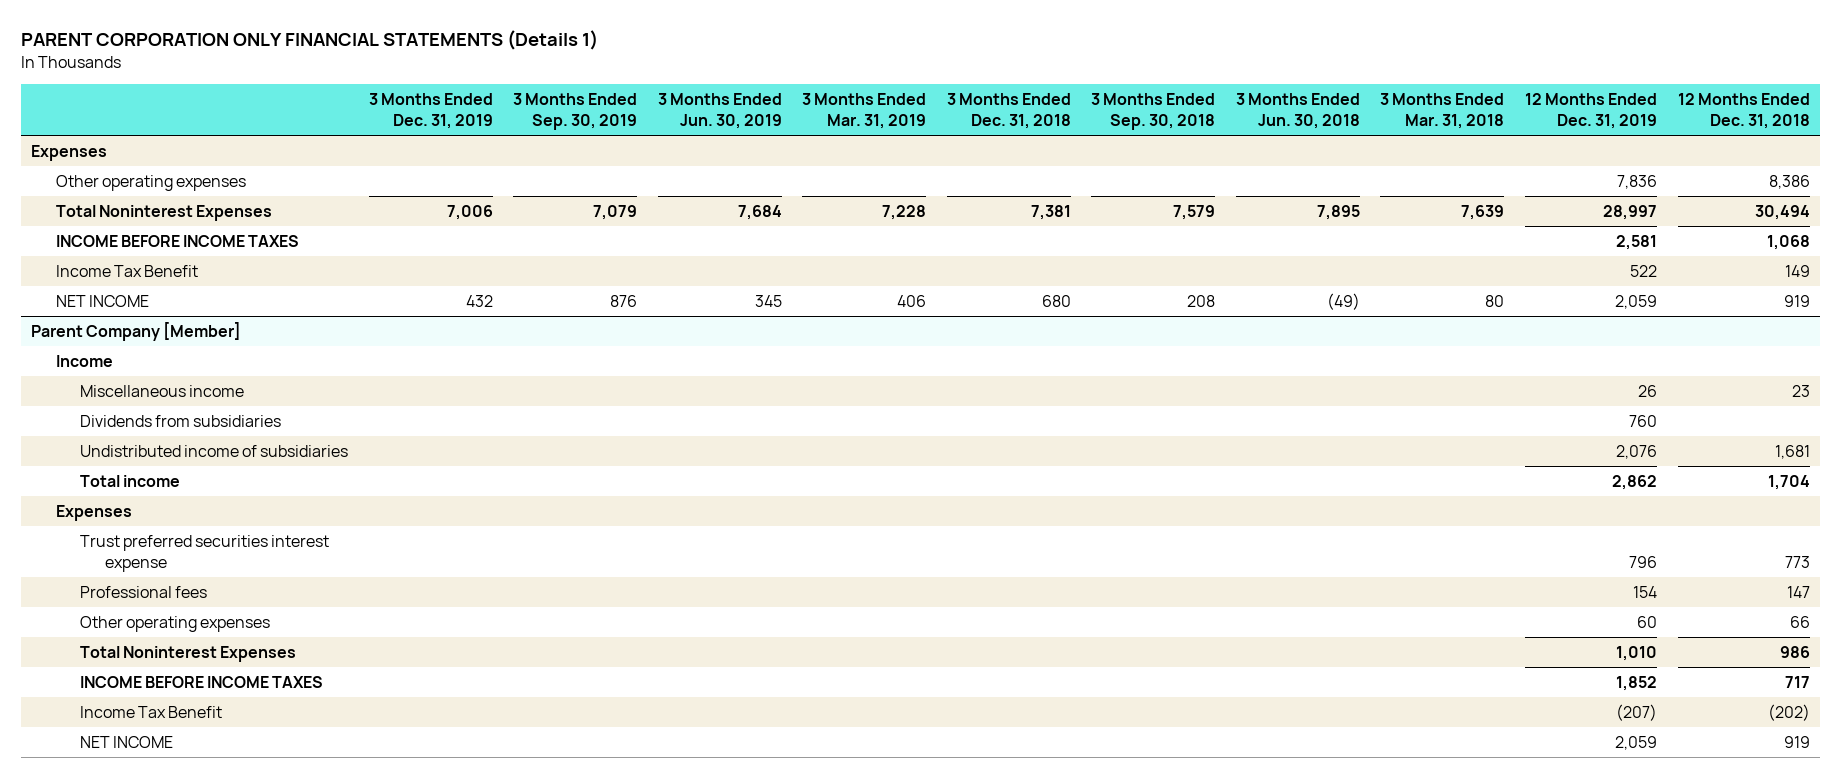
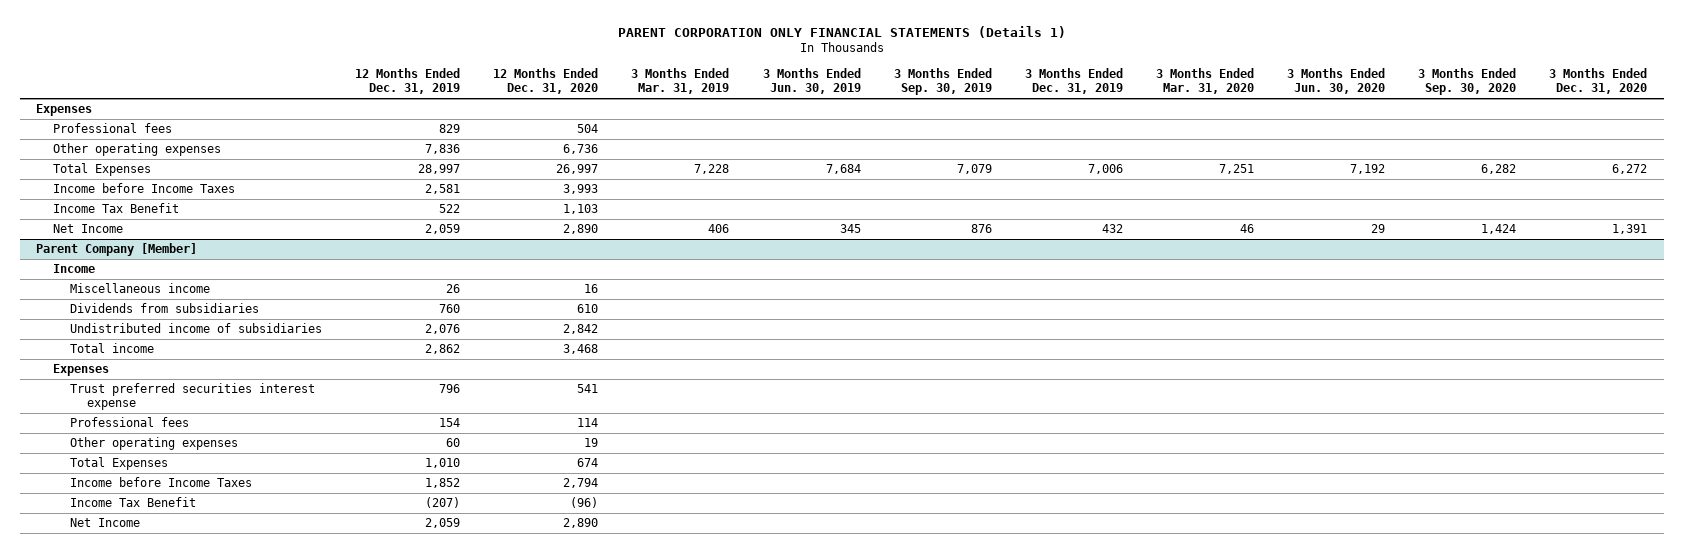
- | 3 Months Ended Dec. 31, 2019 | 3 Months Ended Sep. 30, 2019 | 3 Months Ended Jun. 30, 2019 | 3 Months Ended Mar. 31, 2019 | 3 Months Ended Dec. 31, 2018 | 3 Months Ended Sep. 30, 2018 | 3 Months Ended Jun. 30, 2018 | 3 Months Ended Mar. 31, 2018 | 12 Months Ended Dec. 31, 2019 | 12 Months Ended Dec. 31, 2018
+ | 12 Months Ended Dec. 31, 2019 | 12 Months Ended Dec. 31, 2020 | 3 Months Ended Mar. 31, 2019 | 3 Months Ended Jun. 30, 2019 | 3 Months Ended Sep. 30, 2019 | 3 Months Ended Dec. 31, 2019 | 3 Months Ended Mar. 31, 2020 | 3 Months Ended Jun. 30, 2020 | 3 Months Ended Sep. 30, 2020 | 3 Months Ended Dec. 31, 2020
+ Professional fees | 829 | 504 | | | | | | | |
- Total Noninterest Expenses | 7,006 | 7,079 | 7,684 | 7,228 | 7,381 | 7,579 | 7,895 | 7,639 | 28,997 | 30,494
- INCOME BEFORE INCOME TAXES | | | | | | | | | 2,581 | 1,068
+ Total Expenses | 28,997 | 26,997 | 7,228 | 7,684 | 7,079 | 7,006 | 7,251 | 7,192 | 6,282 | 6,272
+ Income before Income Taxes | 2,581 | 3,993 | | | | | | | |
- NET INCOME | 432 | 876 | 345 | 406 | 680 | 208 | (49) | 80 | 2,059 | 919
+ Net Income | 2,059 | 2,890 | 406 | 345 | 876 | 432 | 46 | 29 | 1,424 | 1,391
@ Parent Company [Member]
- Total Noninterest Expenses | | | | | | | | | 1,010 | 986
- INCOME BEFORE INCOME TAXES | | | | | | | | | 1,852 | 717
+ Total Expenses | 1,010 | 674 | | | | | | | |
+ Income before Income Taxes | 1,852 | 2,794 | | | | | | | |
- NET INCOME | | | | | | | | | 2,059 | 919
+ Net Income | 2,059 | 2,890 | | | | | | | |

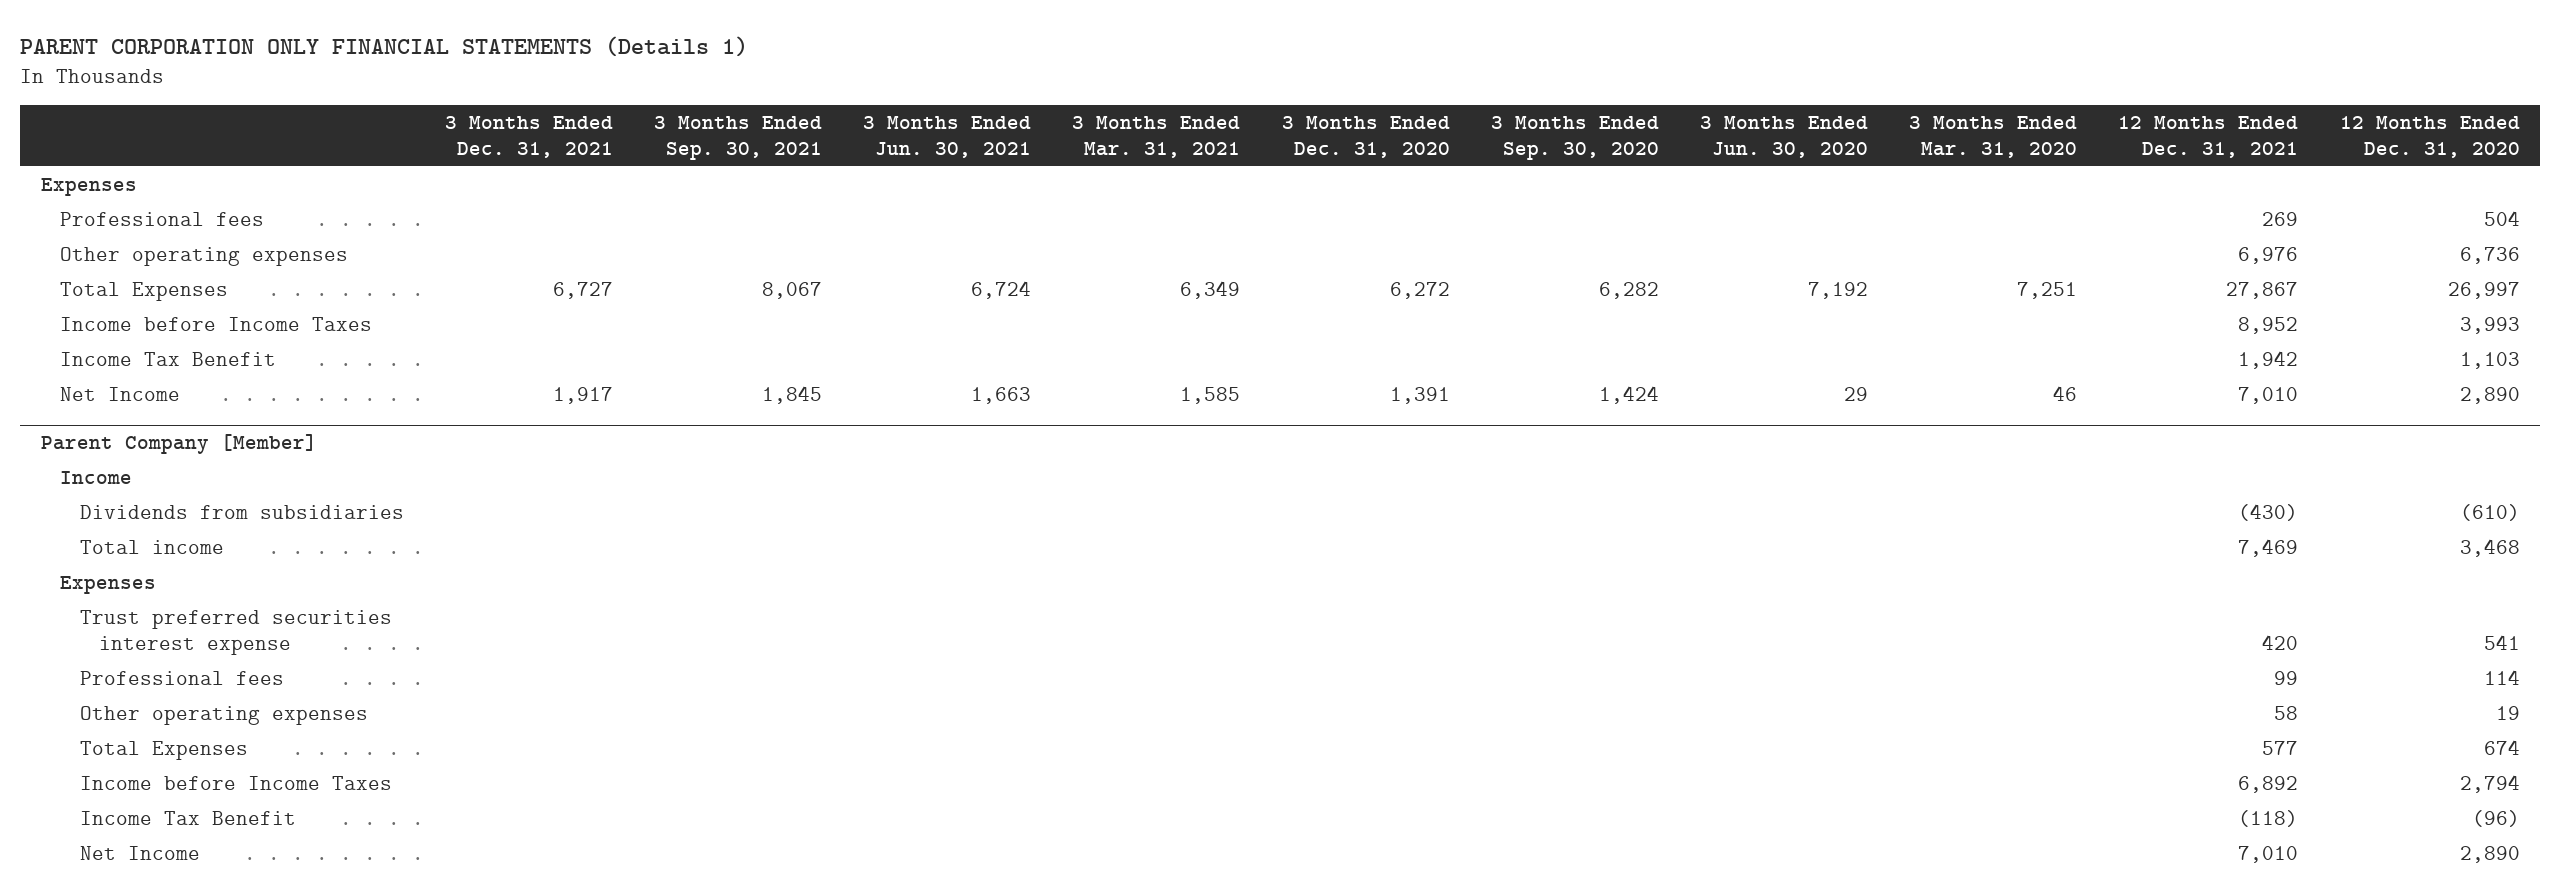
- | 12 Months Ended Dec. 31, 2019 | 12 Months Ended Dec. 31, 2020 | 3 Months Ended Mar. 31, 2019 | 3 Months Ended Jun. 30, 2019 | 3 Months Ended Sep. 30, 2019 | 3 Months Ended Dec. 31, 2019 | 3 Months Ended Mar. 31, 2020 | 3 Months Ended Jun. 30, 2020 | 3 Months Ended Sep. 30, 2020 | 3 Months Ended Dec. 31, 2020
+ | 3 Months Ended Dec. 31, 2021 | 3 Months Ended Sep. 30, 2021 | 3 Months Ended Jun. 30, 2021 | 3 Months Ended Mar. 31, 2021 | 3 Months Ended Dec. 31, 2020 | 3 Months Ended Sep. 30, 2020 | 3 Months Ended Jun. 30, 2020 | 3 Months Ended Mar. 31, 2020 | 12 Months Ended Dec. 31, 2021 | 12 Months Ended Dec. 31, 2020
@ Parent Company [Member]
- Miscellaneous income | 26 | 16 | | | | | | | |
- Dividends from subsidiaries | 760 | 610 | | | | | | | |
- Undistributed income of subsidiaries | 2,076 | 2,842 | | | | | | | |
+ Dividends from subsidiaries | | | | | | | | | (430) | (610)

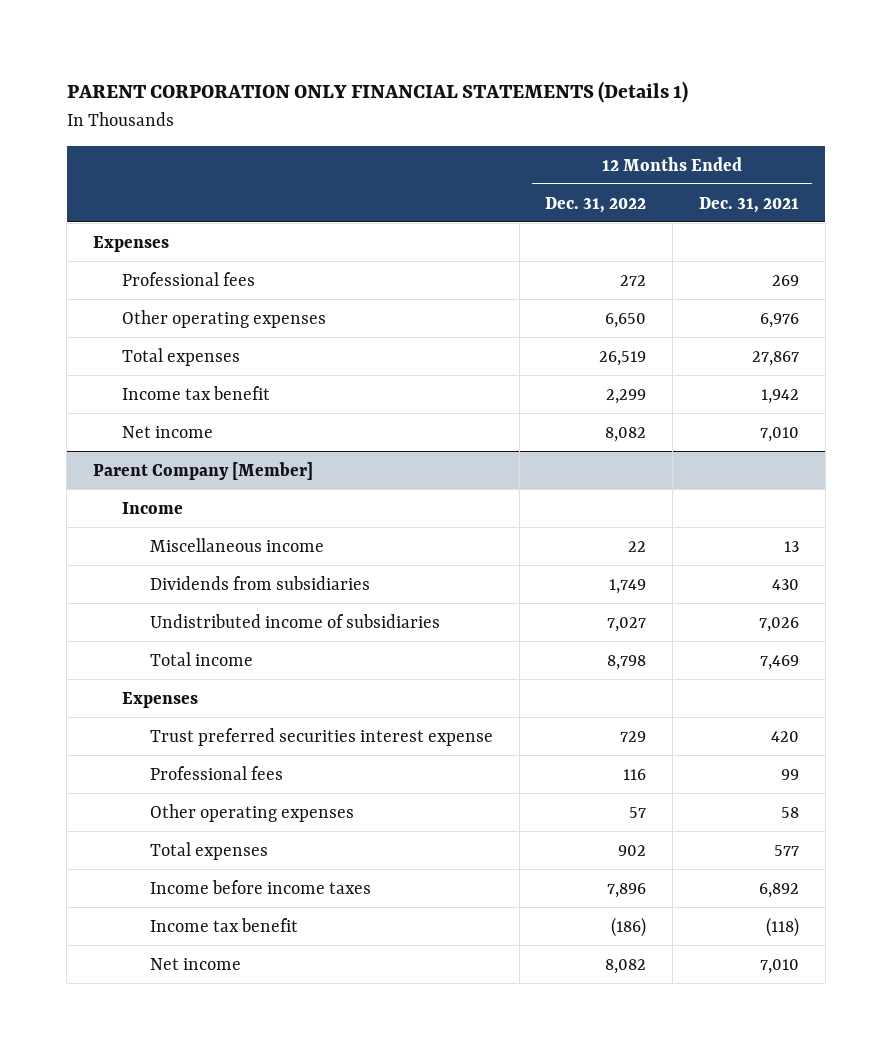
- | 3 Months Ended Dec. 31, 2021 | 3 Months Ended Sep. 30, 2021 | 3 Months Ended Jun. 30, 2021 | 3 Months Ended Mar. 31, 2021 | 3 Months Ended Dec. 31, 2020 | 3 Months Ended Sep. 30, 2020 | 3 Months Ended Jun. 30, 2020 | 3 Months Ended Mar. 31, 2020 | 12 Months Ended Dec. 31, 2021 | 12 Months Ended Dec. 31, 2020
+ | 12 Months Ended Dec. 31, 2022 | 12 Months Ended Dec. 31, 2021
- Total Expenses | 6,727 | 8,067 | 6,724 | 6,349 | 6,272 | 6,282 | 7,192 | 7,251 | 27,867 | 26,997
- Income before Income Taxes | | | | | | | | | 8,952 | 3,993
- Income Tax Benefit | | | | | | | | | 1,942 | 1,103
- Net Income | 1,917 | 1,845 | 1,663 | 1,585 | 1,391 | 1,424 | 29 | 46 | 7,010 | 2,890
+ Total expenses | 26,519 | 27,867
+ Income tax benefit | 2,299 | 1,942
+ Net income | 8,082 | 7,010
@ Parent Company [Member]
- Dividends from subsidiaries | | | | | | | | | (430) | (610)
+ Miscellaneous income | 22 | 13
+ Dividends from subsidiaries | 1,749 | 430
+ Undistributed income of subsidiaries | 7,027 | 7,026
- Total Expenses | | | | | | | | | 577 | 674
- Income before Income Taxes | | | | | | | | | 6,892 | 2,794
- Income Tax Benefit | | | | | | | | | (118) | (96)
- Net Income | | | | | | | | | 7,010 | 2,890
+ Total expenses | 902 | 577
+ Income before income taxes | 7,896 | 6,892
+ Income tax benefit | (186) | (118)
+ Net income | 8,082 | 7,010

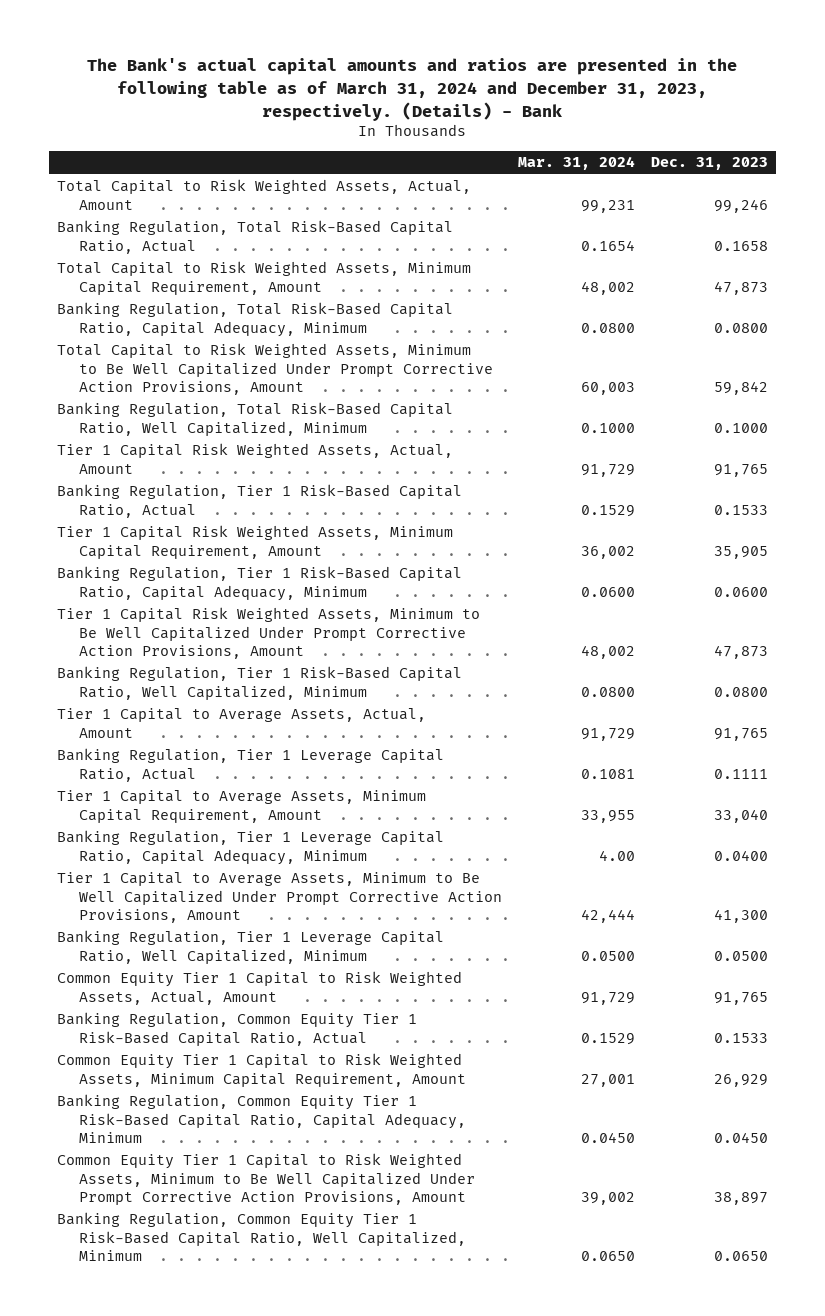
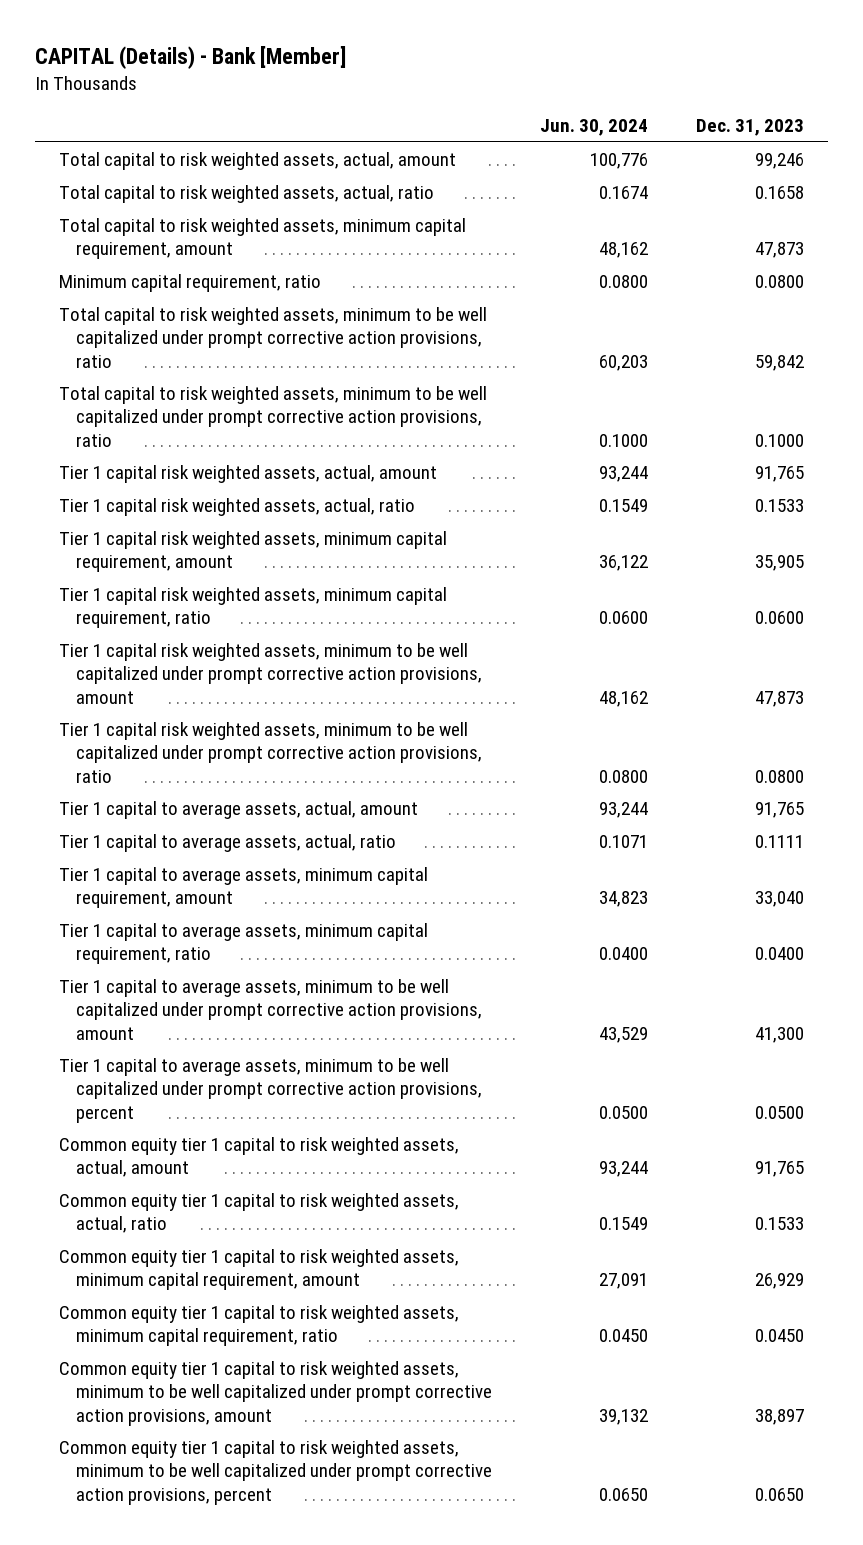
- The Bank's actual capital amounts and ratios are presented in the following table as of March 31, 2024 and December 31, 2023, respectively. (Details) - Bank
+ CAPITAL (Details) - Bank [Member]
- | Mar. 31, 2024 | Dec. 31, 2023
+ | Jun. 30, 2024 | Dec. 31, 2023
- Total Capital to Risk Weighted Assets, Actual, Amount | 99,231 | 99,246
- Banking Regulation, Total Risk-Based Capital Ratio, Actual | 0.1654 | 0.1658
- Total Capital to Risk Weighted Assets, Minimum Capital Requirement, Amount | 48,002 | 47,873
- Banking Regulation, Total Risk-Based Capital Ratio, Capital Adequacy, Minimum | 0.0800 | 0.0800
- Total Capital to Risk Weighted Assets, Minimum to Be Well Capitalized Under Prompt Corrective Action Provisions, Amount | 60,003 | 59,842
- Banking Regulation, Total Risk-Based Capital Ratio, Well Capitalized, Minimum | 0.1000 | 0.1000
- Tier 1 Capital Risk Weighted Assets, Actual, Amount | 91,729 | 91,765
- Banking Regulation, Tier 1 Risk-Based Capital Ratio, Actual | 0.1529 | 0.1533
- Tier 1 Capital Risk Weighted Assets, Minimum Capital Requirement, Amount | 36,002 | 35,905
- Banking Regulation, Tier 1 Risk-Based Capital Ratio, Capital Adequacy, Minimum | 0.0600 | 0.0600
- Tier 1 Capital Risk Weighted Assets, Minimum to Be Well Capitalized Under Prompt Corrective Action Provisions, Amount | 48,002 | 47,873
- Banking Regulation, Tier 1 Risk-Based Capital Ratio, Well Capitalized, Minimum | 0.0800 | 0.0800
- Tier 1 Capital to Average Assets, Actual, Amount | 91,729 | 91,765
- Banking Regulation, Tier 1 Leverage Capital Ratio, Actual | 0.1081 | 0.1111
- Tier 1 Capital to Average Assets, Minimum Capital Requirement, Amount | 33,955 | 33,040
- Banking Regulation, Tier 1 Leverage Capital Ratio, Capital Adequacy, Minimum | 4.00 | 0.0400
- Tier 1 Capital to Average Assets, Minimum to Be Well Capitalized Under Prompt Corrective Action Provisions, Amount | 42,444 | 41,300
- Banking Regulation, Tier 1 Leverage Capital Ratio, Well Capitalized, Minimum | 0.0500 | 0.0500
- Common Equity Tier 1 Capital to Risk Weighted Assets, Actual, Amount | 91,729 | 91,765
- Banking Regulation, Common Equity Tier 1 Risk-Based Capital Ratio, Actual | 0.1529 | 0.1533
- Common Equity Tier 1 Capital to Risk Weighted Assets, Minimum Capital Requirement, Amount | 27,001 | 26,929
- Banking Regulation, Common Equity Tier 1 Risk-Based Capital Ratio, Capital Adequacy, Minimum | 0.0450 | 0.0450
- Common Equity Tier 1 Capital to Risk Weighted Assets, Minimum to Be Well Capitalized Under Prompt Corrective Action Provisions, Amount | 39,002 | 38,897
- Banking Regulation, Common Equity Tier 1 Risk-Based Capital Ratio, Well Capitalized, Minimum | 0.0650 | 0.0650
+ Total capital to risk weighted assets, actual, amount | 100,776 | 99,246
+ Total capital to risk weighted assets, actual, ratio | 0.1674 | 0.1658
+ Total capital to risk weighted assets, minimum capital requirement, amount | 48,162 | 47,873
+ Minimum capital requirement, ratio | 0.0800 | 0.0800
+ Total capital to risk weighted assets, minimum to be well capitalized under prompt corrective action provisions, ratio | 60,203 | 59,842
+ Total capital to risk weighted assets, minimum to be well capitalized under prompt corrective action provisions, ratio | 0.1000 | 0.1000
+ Tier 1 capital risk weighted assets, actual, amount | 93,244 | 91,765
+ Tier 1 capital risk weighted assets, actual, ratio | 0.1549 | 0.1533
+ Tier 1 capital risk weighted assets, minimum capital requirement, amount | 36,122 | 35,905
+ Tier 1 capital risk weighted assets, minimum capital requirement, ratio | 0.0600 | 0.0600
+ Tier 1 capital risk weighted assets, minimum to be well capitalized under prompt corrective action provisions, amount | 48,162 | 47,873
+ Tier 1 capital risk weighted assets, minimum to be well capitalized under prompt corrective action provisions, ratio | 0.0800 | 0.0800
+ Tier 1 capital to average assets, actual, amount | 93,244 | 91,765
+ Tier 1 capital to average assets, actual, ratio | 0.1071 | 0.1111
+ Tier 1 capital to average assets, minimum capital requirement, amount | 34,823 | 33,040
+ Tier 1 capital to average assets, minimum capital requirement, ratio | 0.0400 | 0.0400
+ Tier 1 capital to average assets, minimum to be well capitalized under prompt corrective action provisions, amount | 43,529 | 41,300
+ Tier 1 capital to average assets, minimum to be well capitalized under prompt corrective action provisions, percent | 0.0500 | 0.0500
+ Common equity tier 1 capital to risk weighted assets, actual, amount | 93,244 | 91,765
+ Common equity tier 1 capital to risk weighted assets, actual, ratio | 0.1549 | 0.1533
+ Common equity tier 1 capital to risk weighted assets, minimum capital requirement, amount | 27,091 | 26,929
+ Common equity tier 1 capital to risk weighted assets, minimum capital requirement, ratio | 0.0450 | 0.0450
+ Common equity tier 1 capital to risk weighted assets, minimum to be well capitalized under prompt corrective action provisions, amount | 39,132 | 38,897
+ Common equity tier 1 capital to risk weighted assets, minimum to be well capitalized under prompt corrective action provisions, percent | 0.0650 | 0.0650

